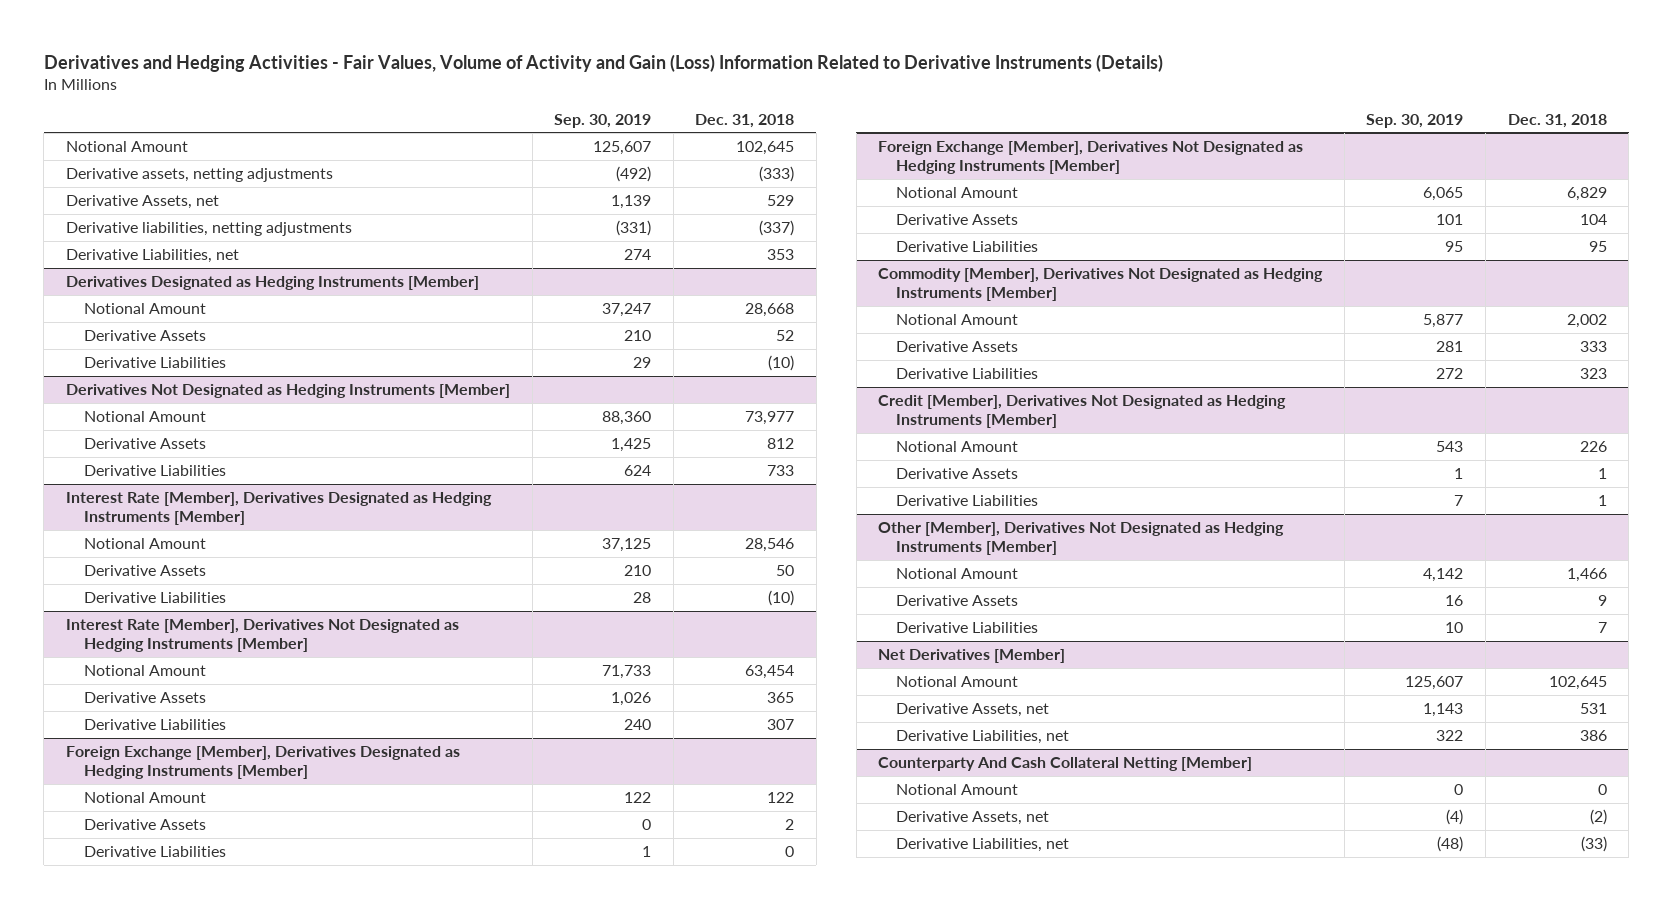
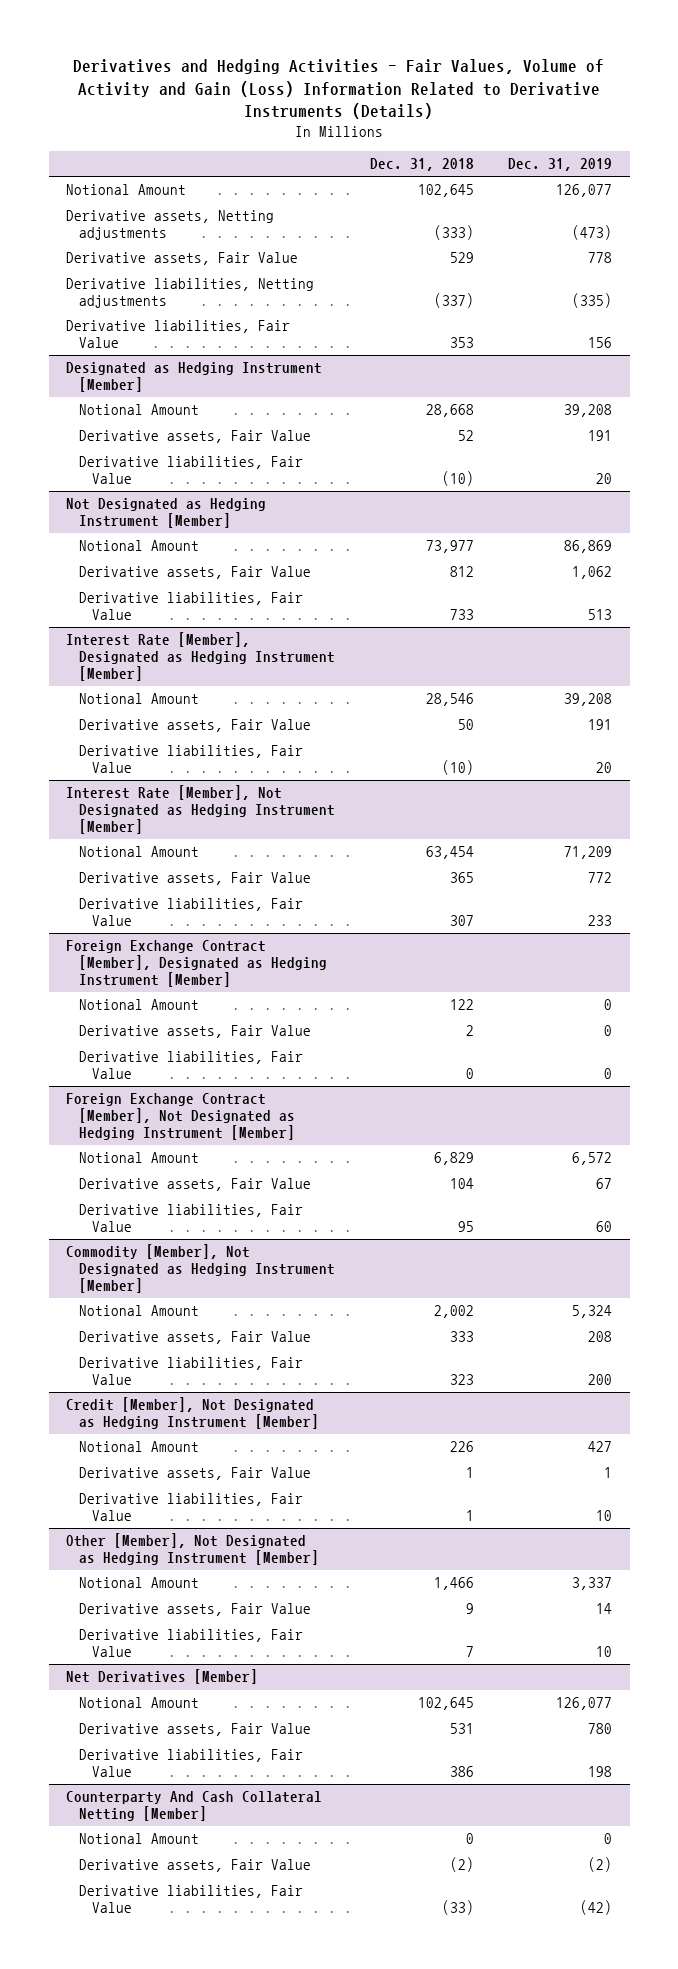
- | Sep. 30, 2019 | Dec. 31, 2018
+ | Dec. 31, 2018 | Dec. 31, 2019
- Derivative assets, netting adjustments | (492) | (333)
- Derivative Assets, net | 1,139 | 529
- Derivative liabilities, netting adjustments | (331) | (337)
- Derivative Liabilities, net | 274 | 353
- Derivatives Designated as Hedging Instruments [Member]
+ Derivative assets, Netting adjustments | (333) | (473)
+ Derivative assets, Fair Value | 529 | 778
+ Derivative liabilities, Netting adjustments | (337) | (335)
+ Derivative liabilities, Fair Value | 353 | 156
+ Designated as Hedging Instrument [Member]
- Derivative Assets | 210 | 52
- Derivative Liabilities | 29 | (10)
- Derivatives Not Designated as Hedging Instruments [Member]
+ Derivative assets, Fair Value | 52 | 191
+ Derivative liabilities, Fair Value | (10) | 20
+ Not Designated as Hedging Instrument [Member]
- Derivative Assets | 1,425 | 812
- Derivative Liabilities | 624 | 733
- Interest Rate [Member], Derivatives Designated as Hedging Instruments [Member]
+ Derivative assets, Fair Value | 812 | 1,062
+ Derivative liabilities, Fair Value | 733 | 513
+ Interest Rate [Member], Designated as Hedging Instrument [Member]
- Derivative Assets | 210 | 50
- Derivative Liabilities | 28 | (10)
- Interest Rate [Member], Derivatives Not Designated as Hedging Instruments [Member]
+ Derivative assets, Fair Value | 50 | 191
+ Derivative liabilities, Fair Value | (10) | 20
+ Interest Rate [Member], Not Designated as Hedging Instrument [Member]
- Derivative Assets | 1,026 | 365
- Derivative Liabilities | 240 | 307
- Foreign Exchange [Member], Derivatives Designated as Hedging Instruments [Member]
+ Derivative assets, Fair Value | 365 | 772
+ Derivative liabilities, Fair Value | 307 | 233
+ Foreign Exchange Contract [Member], Designated as Hedging Instrument [Member]
- Derivative Assets | 0 | 2
- Derivative Liabilities | 1 | 0
- Foreign Exchange [Member], Derivatives Not Designated as Hedging Instruments [Member]
+ Derivative assets, Fair Value | 2 | 0
+ Derivative liabilities, Fair Value | 0 | 0
+ Foreign Exchange Contract [Member], Not Designated as Hedging Instrument [Member]
- Derivative Assets | 101 | 104
- Derivative Liabilities | 95 | 95
- Commodity [Member], Derivatives Not Designated as Hedging Instruments [Member]
+ Derivative assets, Fair Value | 104 | 67
+ Derivative liabilities, Fair Value | 95 | 60
+ Commodity [Member], Not Designated as Hedging Instrument [Member]
- Derivative Assets | 281 | 333
- Derivative Liabilities | 272 | 323
- Credit [Member], Derivatives Not Designated as Hedging Instruments [Member]
+ Derivative assets, Fair Value | 333 | 208
+ Derivative liabilities, Fair Value | 323 | 200
+ Credit [Member], Not Designated as Hedging Instrument [Member]
- Derivative Assets | 1 | 1
- Derivative Liabilities | 7 | 1
- Other [Member], Derivatives Not Designated as Hedging Instruments [Member]
+ Derivative assets, Fair Value | 1 | 1
+ Derivative liabilities, Fair Value | 1 | 10
+ Other [Member], Not Designated as Hedging Instrument [Member]
- Derivative Assets | 16 | 9
- Derivative Liabilities | 10 | 7
+ Derivative assets, Fair Value | 9 | 14
+ Derivative liabilities, Fair Value | 7 | 10
@ Net Derivatives [Member]
- Derivative Assets, net | 1,143 | 531
- Derivative Liabilities, net | 322 | 386
+ Derivative assets, Fair Value | 531 | 780
+ Derivative liabilities, Fair Value | 386 | 198
@ Counterparty And Cash Collateral Netting [Member]
- Derivative Assets, net | (4) | (2)
- Derivative Liabilities, net | (48) | (33)
+ Derivative assets, Fair Value | (2) | (2)
+ Derivative liabilities, Fair Value | (33) | (42)

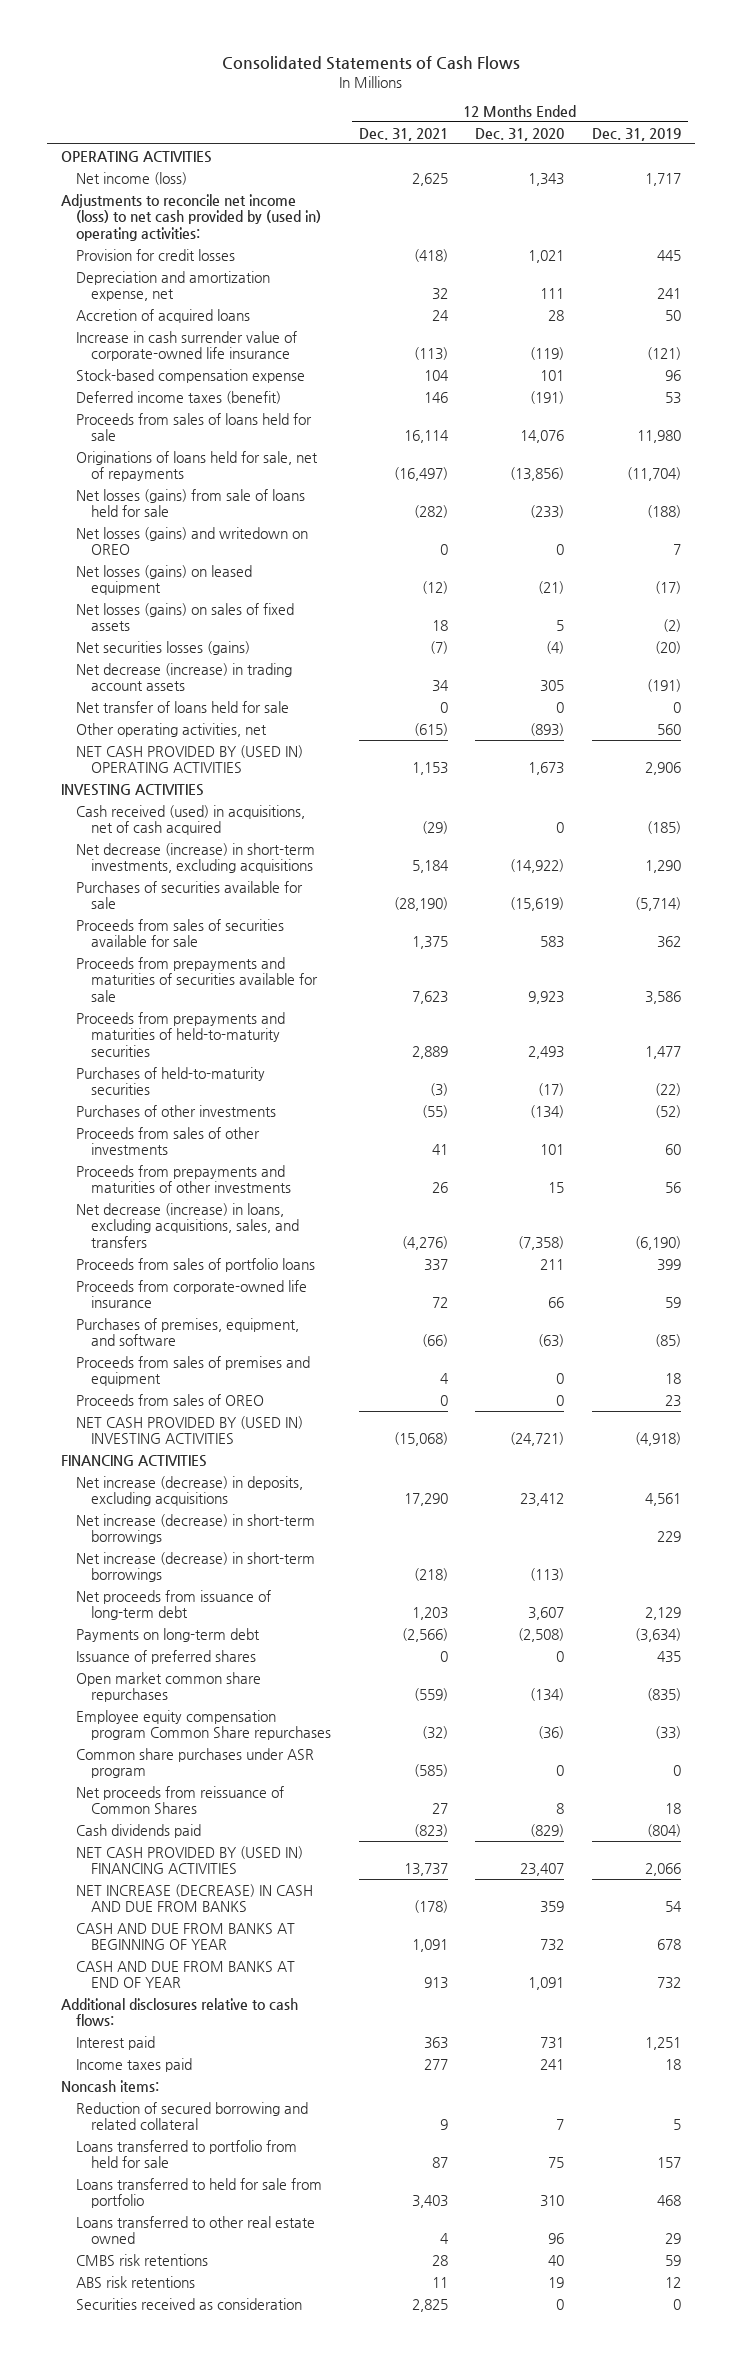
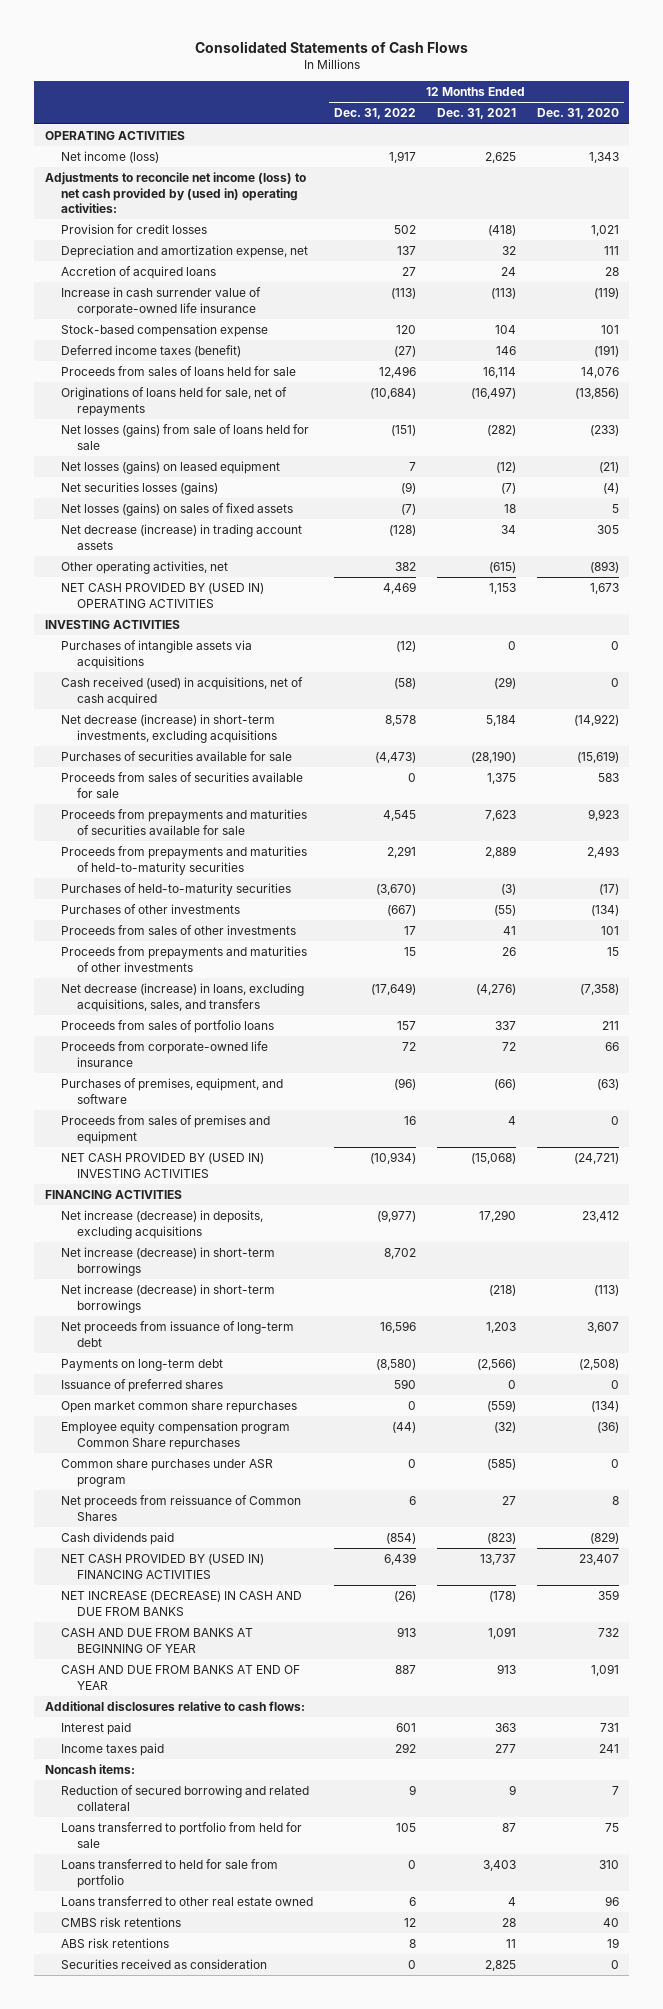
- | 12 Months Ended Dec. 31, 2021 | 12 Months Ended Dec. 31, 2020 | 12 Months Ended Dec. 31, 2019
+ | 12 Months Ended Dec. 31, 2022 | 12 Months Ended Dec. 31, 2021 | 12 Months Ended Dec. 31, 2020
- Net losses (gains) and writedown on OREO | 0 | 0 | 7
moved down: Net losses (gains) on sales of fixed assets | (7) | 18 | 5
- Net transfer of loans held for sale | 0 | 0 | 0
+ Purchases of intangible assets via acquisitions | (12) | 0 | 0
- Proceeds from sales of OREO | 0 | 0 | 23

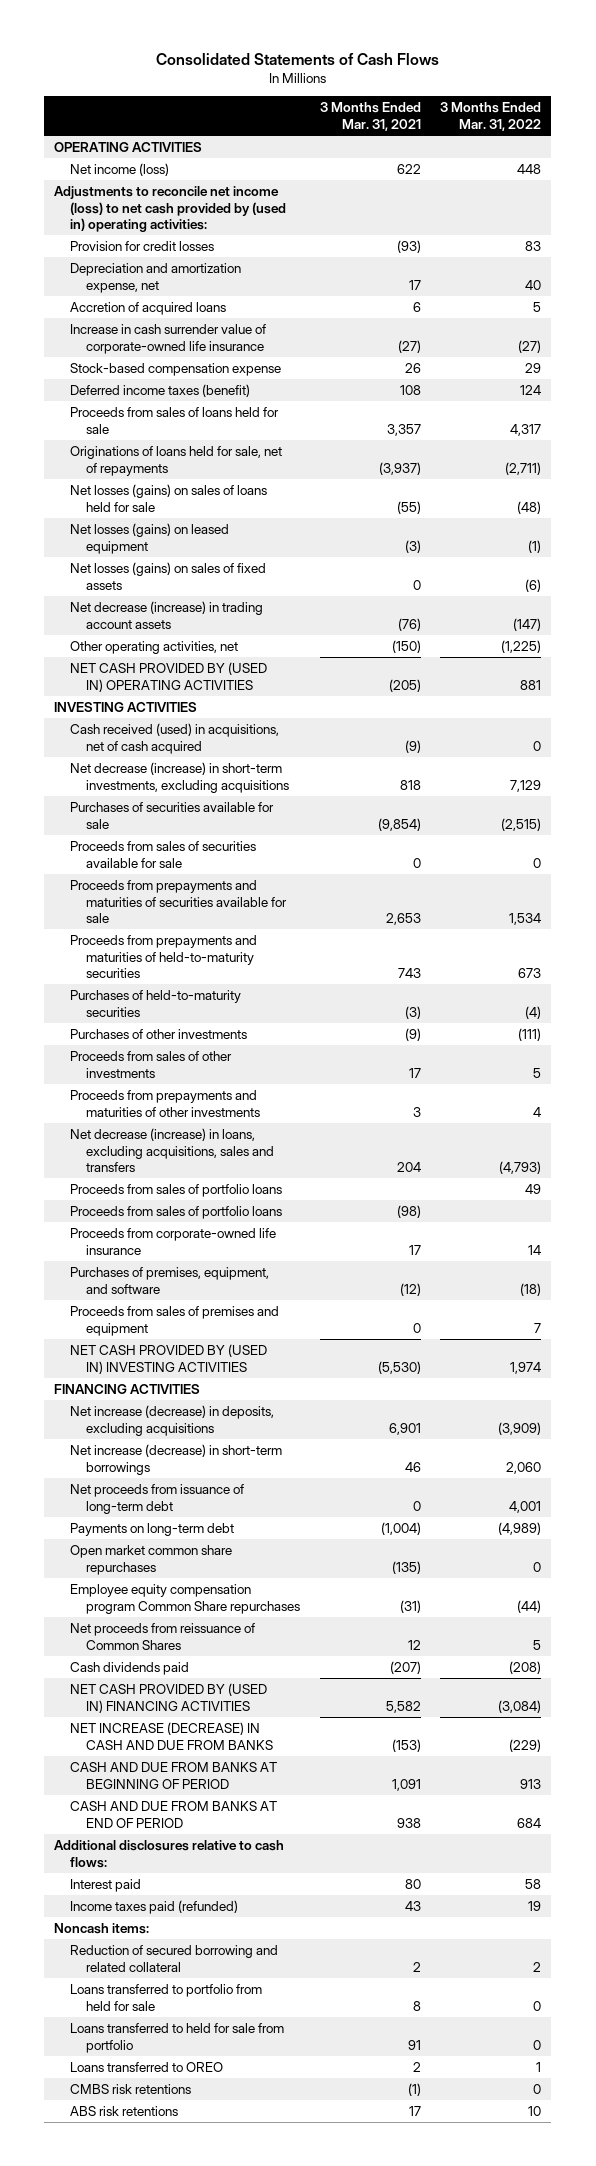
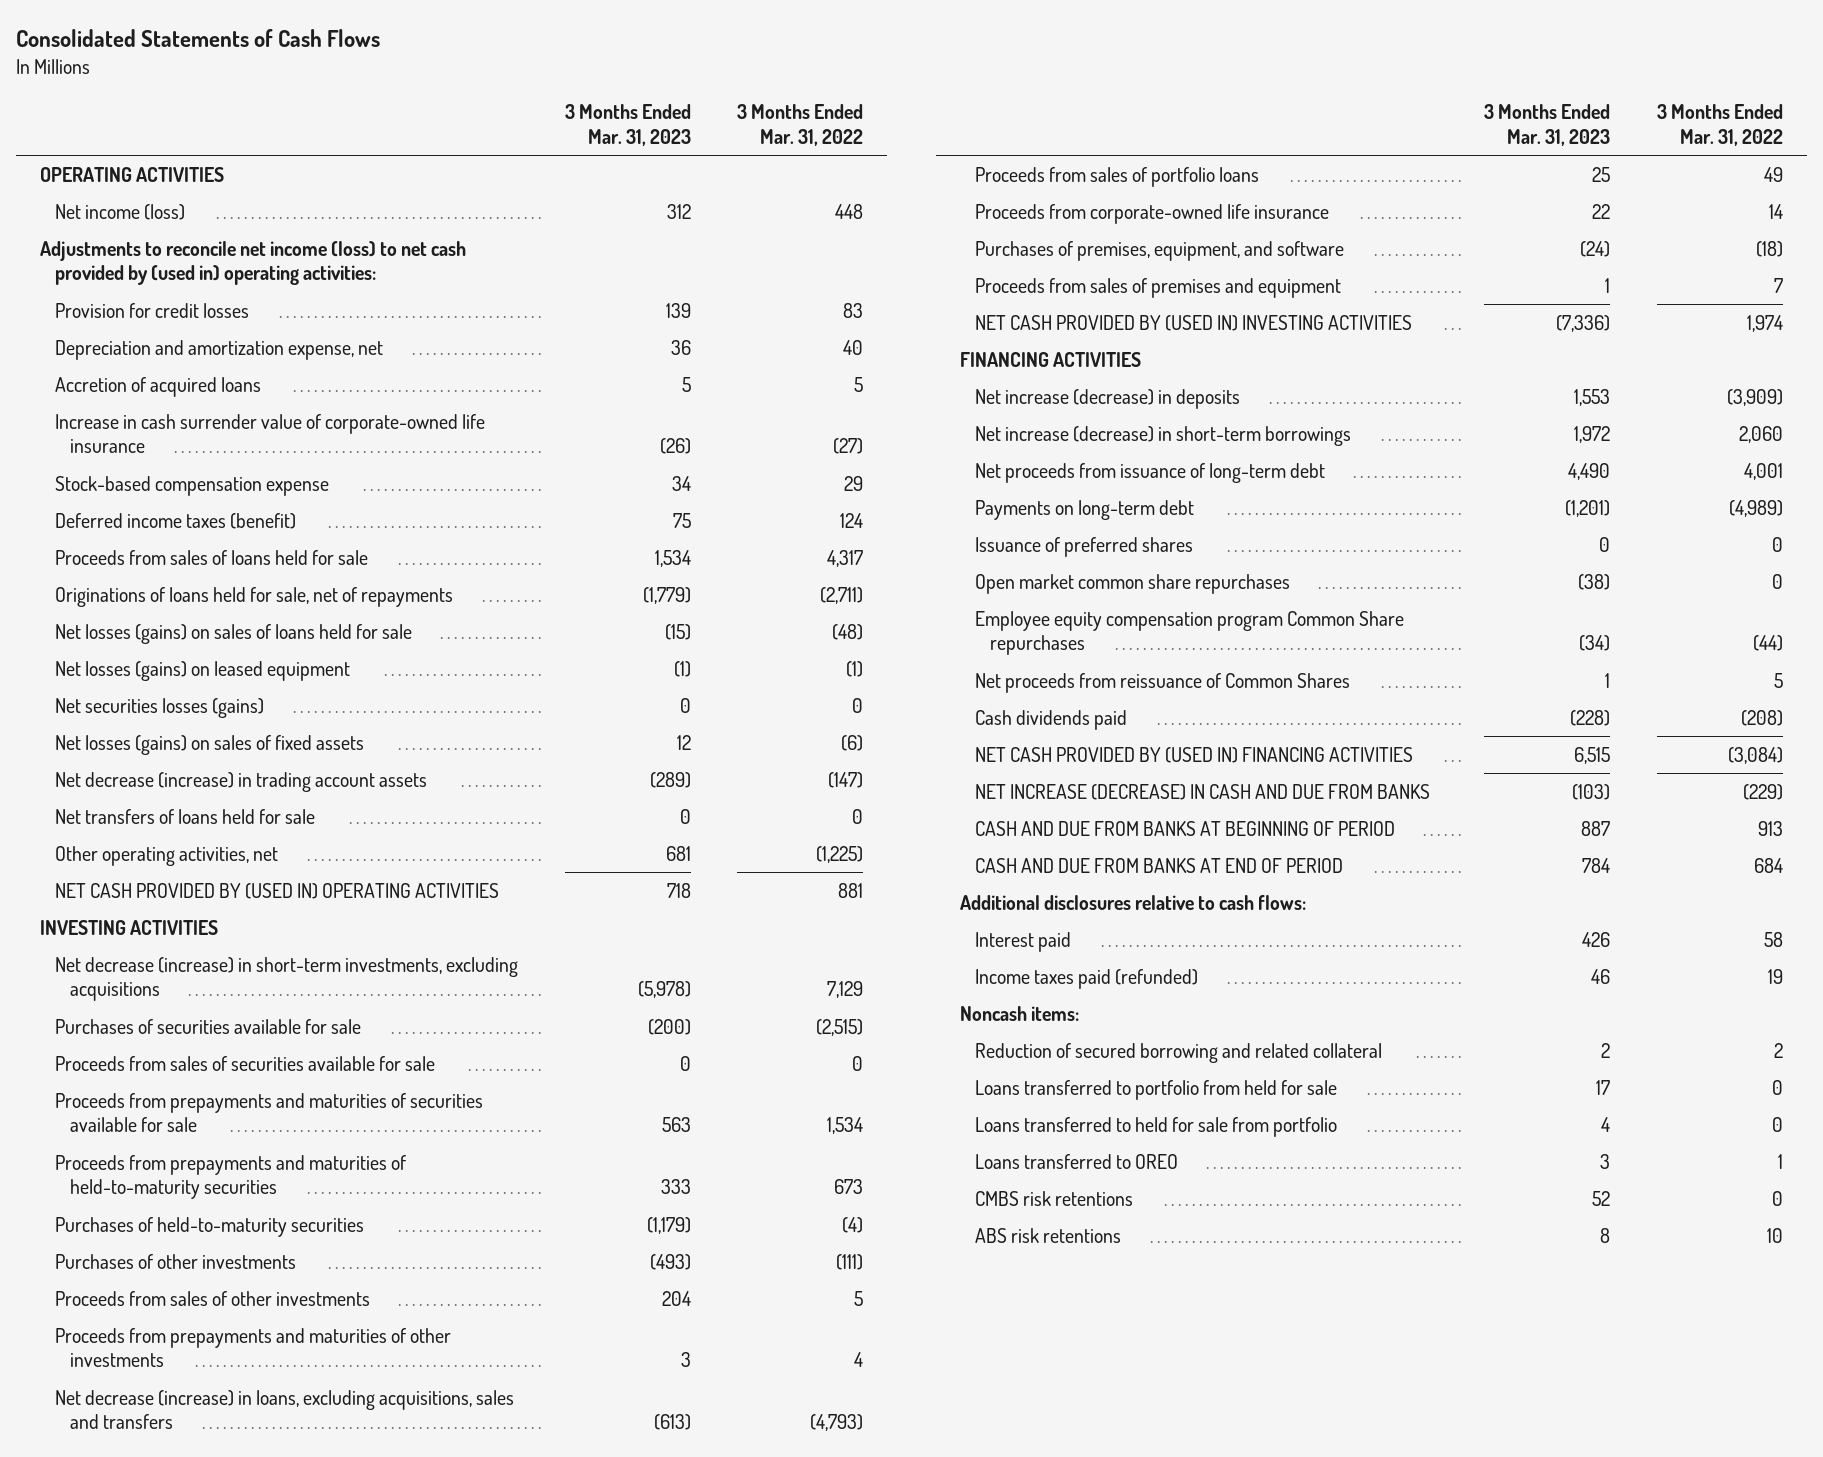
- | 3 Months Ended Mar. 31, 2021 | 3 Months Ended Mar. 31, 2022
+ | 3 Months Ended Mar. 31, 2023 | 3 Months Ended Mar. 31, 2022
+ Net securities losses (gains) | 0 | 0
+ Net transfers of loans held for sale | 0 | 0
- Cash received (used) in acquisitions, net of cash acquired | (9) | 0
- Proceeds from sales of portfolio loans | (98) |
- Net increase (decrease) in deposits, excluding acquisitions | 6,901 | (3,909)
+ Net increase (decrease) in deposits | 1,553 | (3,909)
+ Issuance of preferred shares | 0 | 0

